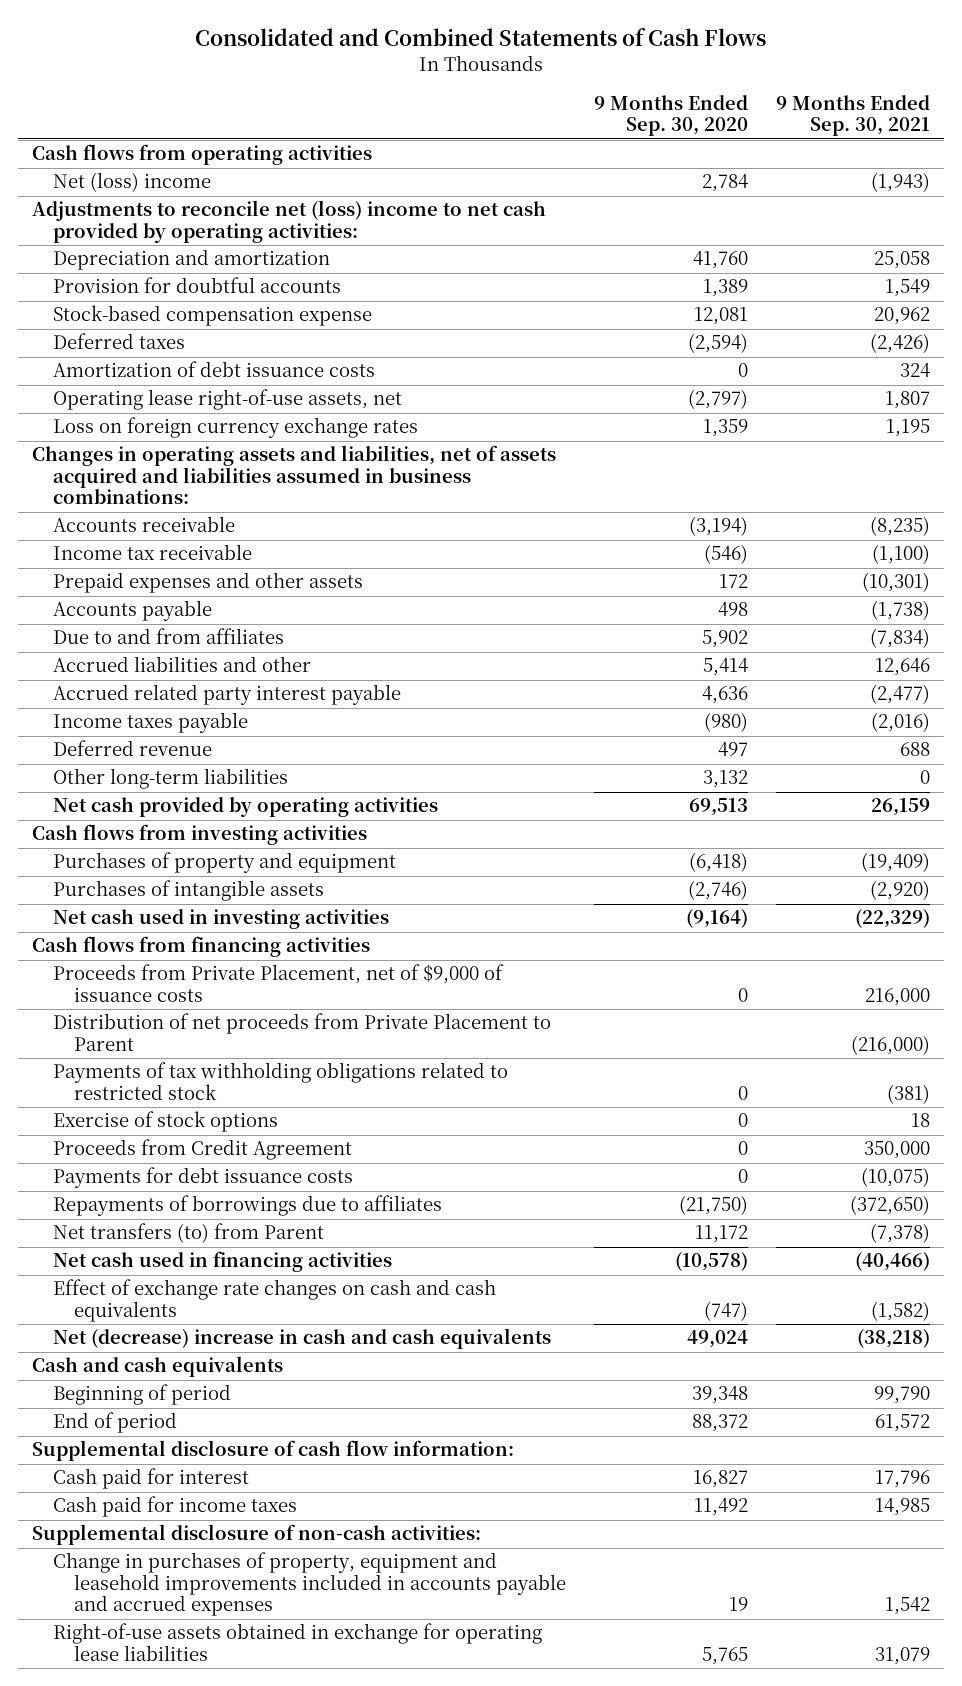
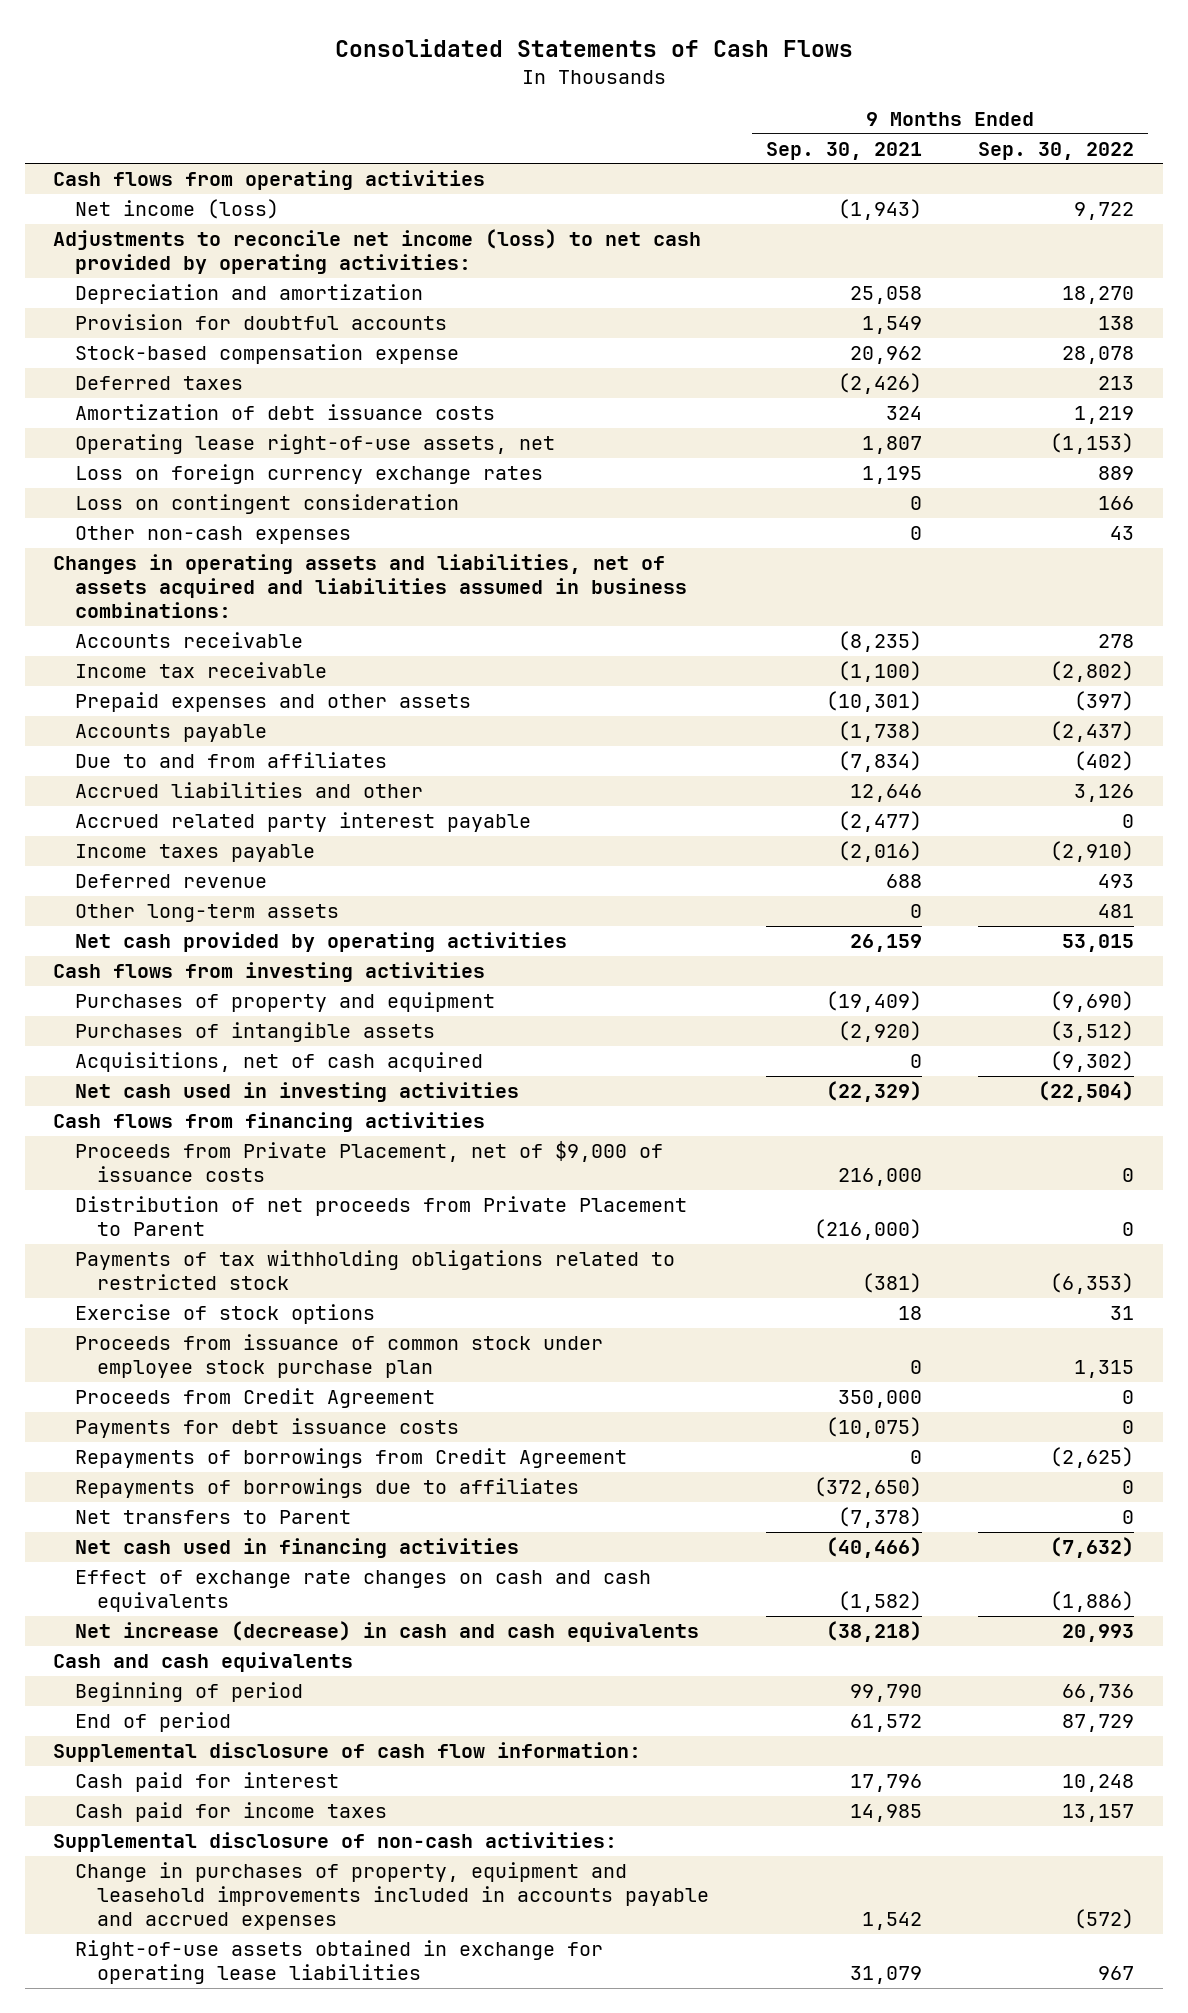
- Consolidated and Combined Statements of Cash Flows
+ Consolidated Statements of Cash Flows
- | 9 Months Ended Sep. 30, 2020 | 9 Months Ended Sep. 30, 2021
+ | 9 Months Ended Sep. 30, 2021 | 9 Months Ended Sep. 30, 2022
- Net (loss) income | 2,784 | (1,943)
- Adjustments to reconcile net (loss) income to net cash provided by operating activities:
+ Net income (loss) | (1,943) | 9,722
+ Adjustments to reconcile net income (loss) to net cash provided by operating activities:
+ Loss on contingent consideration | 0 | 166
+ Other non-cash expenses | 0 | 43
- Other long-term liabilities | 3,132 | 0
+ Other long-term assets | 0 | 481
+ Acquisitions, net of cash acquired | 0 | (9,302)
+ Proceeds from issuance of common stock under employee stock purchase plan | 0 | 1,315
+ Repayments of borrowings from Credit Agreement | 0 | (2,625)
- Net transfers (to) from Parent | 11,172 | (7,378)
+ Net transfers to Parent | (7,378) | 0
- Net (decrease) increase in cash and cash equivalents | 49,024 | (38,218)
+ Net increase (decrease) in cash and cash equivalents | (38,218) | 20,993

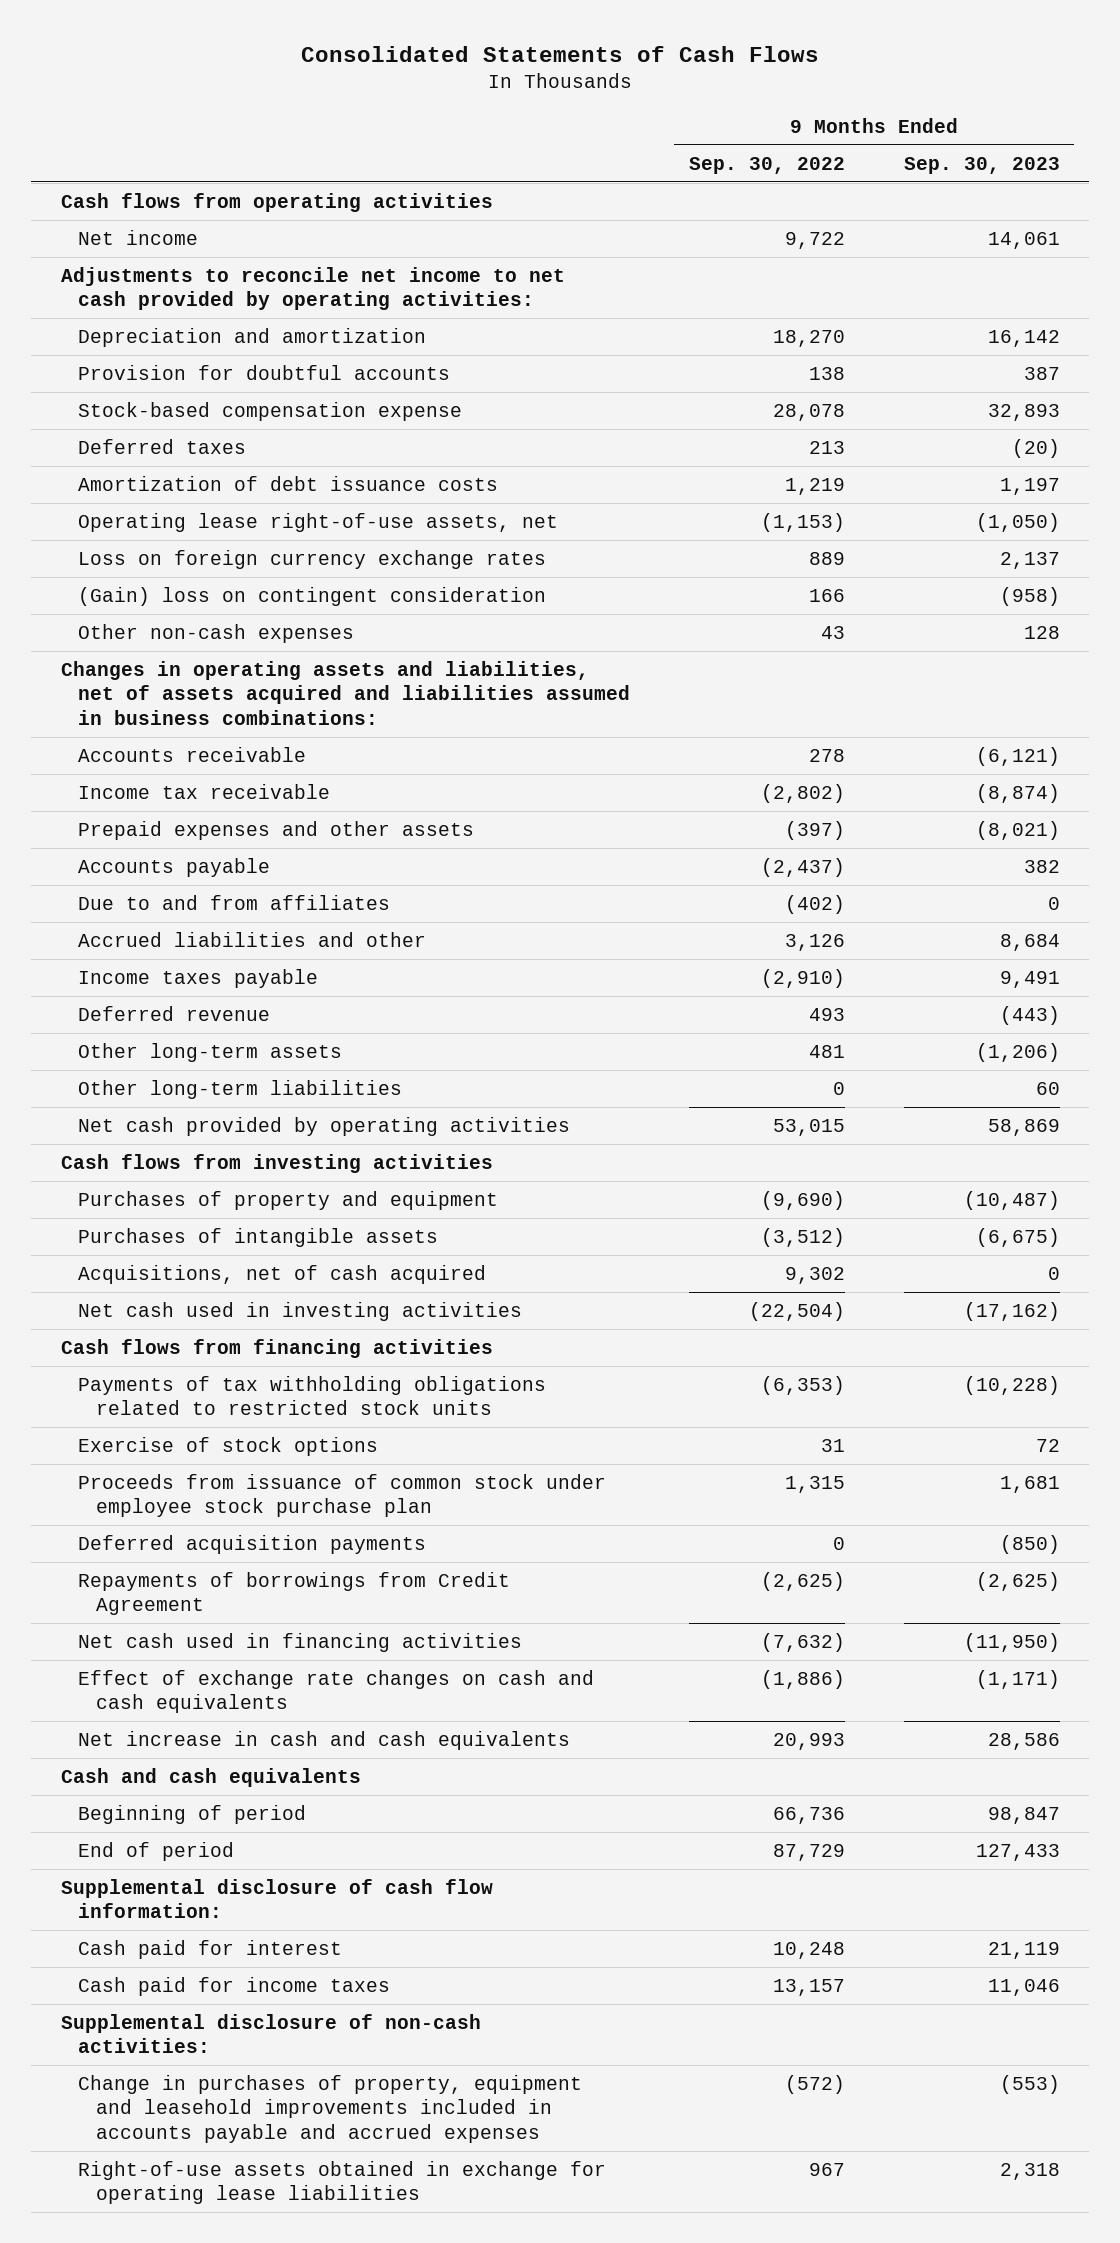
- | 9 Months Ended Sep. 30, 2021 | 9 Months Ended Sep. 30, 2022
+ | 9 Months Ended Sep. 30, 2022 | 9 Months Ended Sep. 30, 2023
- Net income (loss) | (1,943) | 9,722
- Adjustments to reconcile net income (loss) to net cash provided by operating activities:
+ Net income | 9,722 | 14,061
+ Adjustments to reconcile net income to net cash provided by operating activities:
- Loss on contingent consideration | 0 | 166
+ (Gain) loss on contingent consideration | 166 | (958)
- Accrued related party interest payable | (2,477) | 0
+ Other long-term liabilities | 0 | 60
- Acquisitions, net of cash acquired | 0 | (9,302)
+ Acquisitions, net of cash acquired | 9,302 | 0
- Proceeds from Private Placement, net of $9,000 of issuance costs | 216,000 | 0
- Distribution of net proceeds from Private Placement to Parent | (216,000) | 0
- Payments of tax withholding obligations related to restricted stock | (381) | (6,353)
+ Payments of tax withholding obligations related to restricted stock units | (6,353) | (10,228)
- Proceeds from Credit Agreement | 350,000 | 0
- Payments for debt issuance costs | (10,075) | 0
+ Deferred acquisition payments | 0 | (850)
- Repayments of borrowings due to affiliates | (372,650) | 0
- Net transfers to Parent | (7,378) | 0
- Net increase (decrease) in cash and cash equivalents | (38,218) | 20,993
+ Net increase in cash and cash equivalents | 20,993 | 28,586

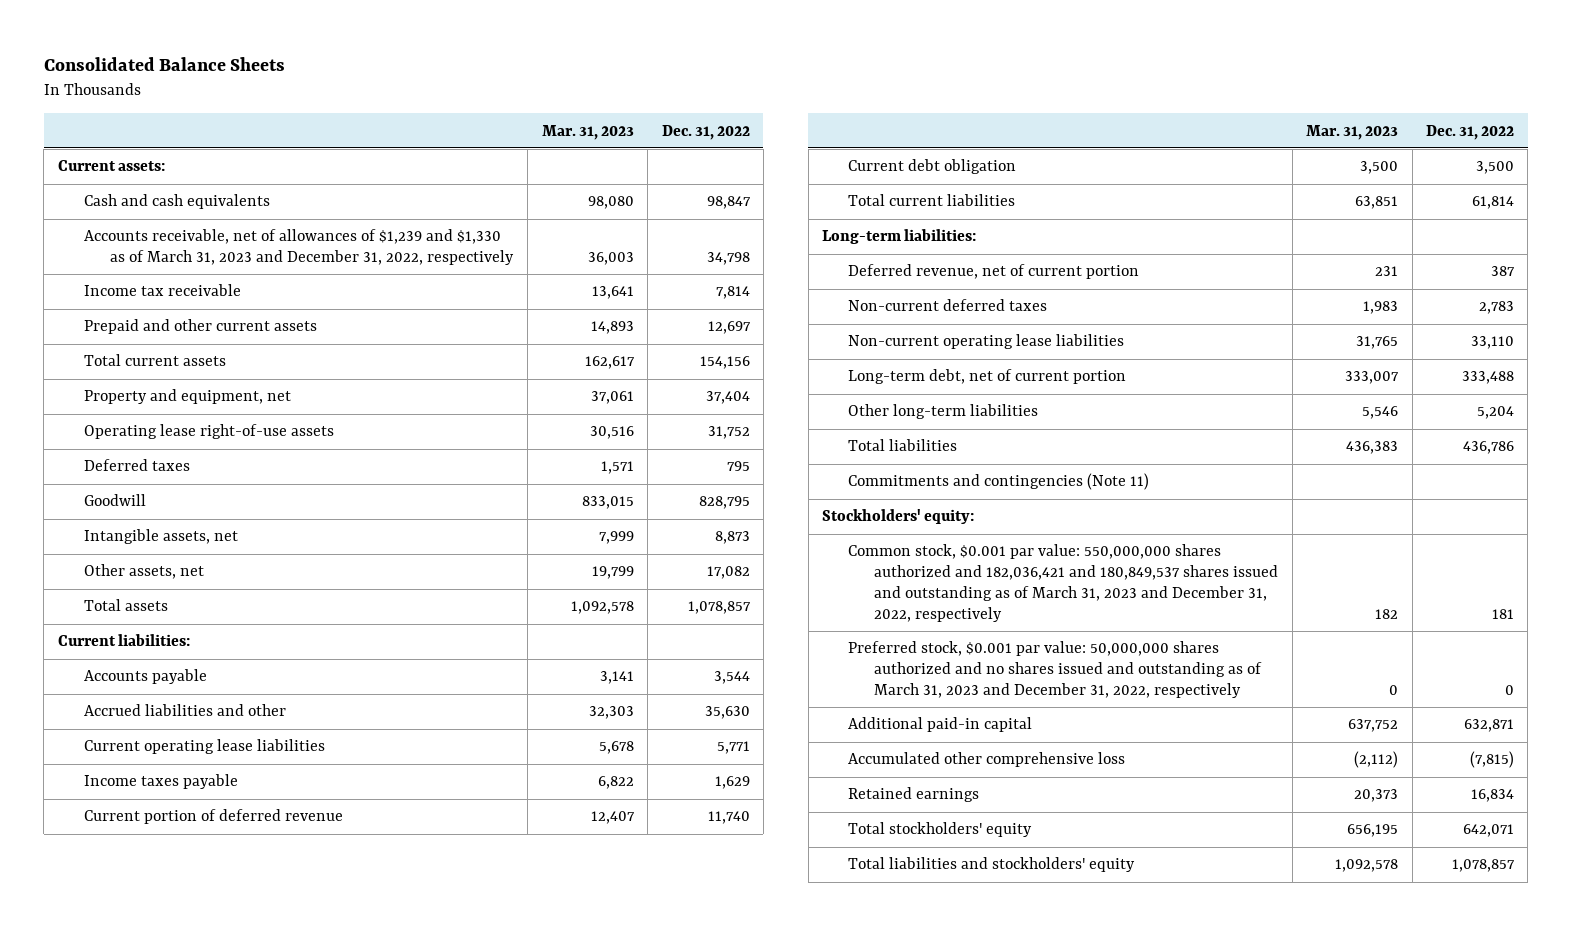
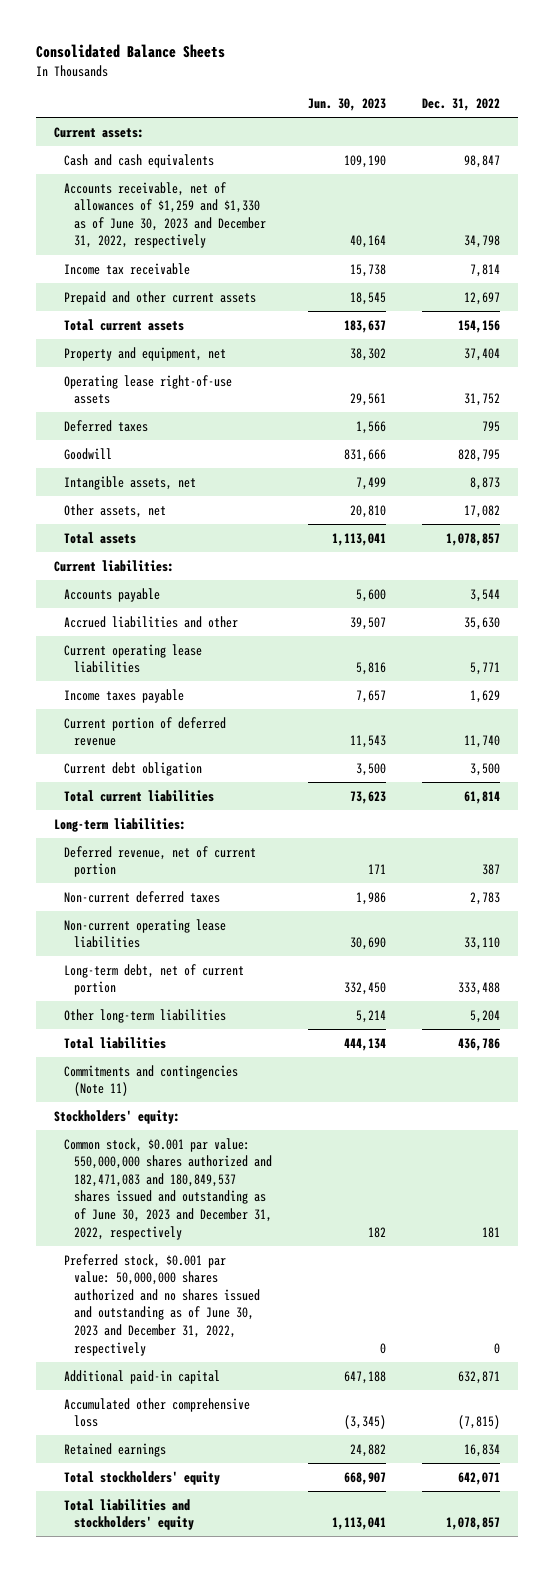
- | Mar. 31, 2023 | Dec. 31, 2022
+ | Jun. 30, 2023 | Dec. 31, 2022
- Accounts receivable, net of allowances of $1,239 and $1,330 as of March 31, 2023 and December 31, 2022, respectively | 36,003 | 34,798
+ Accounts receivable, net of allowances of $1,259 and $1,330 as of June 30, 2023 and December 31, 2022, respectively | 40,164 | 34,798
- Common stock, $0.001 par value: 550,000,000 shares authorized and 182,036,421 and 180,849,537 shares issued and outstanding as of March 31, 2023 and December 31, 2022, respectively | 182 | 181
- Preferred stock, $0.001 par value: 50,000,000 shares authorized and no shares issued and outstanding as of March 31, 2023 and December 31, 2022, respectively | 0 | 0
+ Common stock, $0.001 par value: 550,000,000 shares authorized and 182,471,083 and 180,849,537 shares issued and outstanding as of June 30, 2023 and December 31, 2022, respectively | 182 | 181
+ Preferred stock, $0.001 par value: 50,000,000 shares authorized and no shares issued and outstanding as of June 30, 2023 and December 31, 2022, respectively | 0 | 0

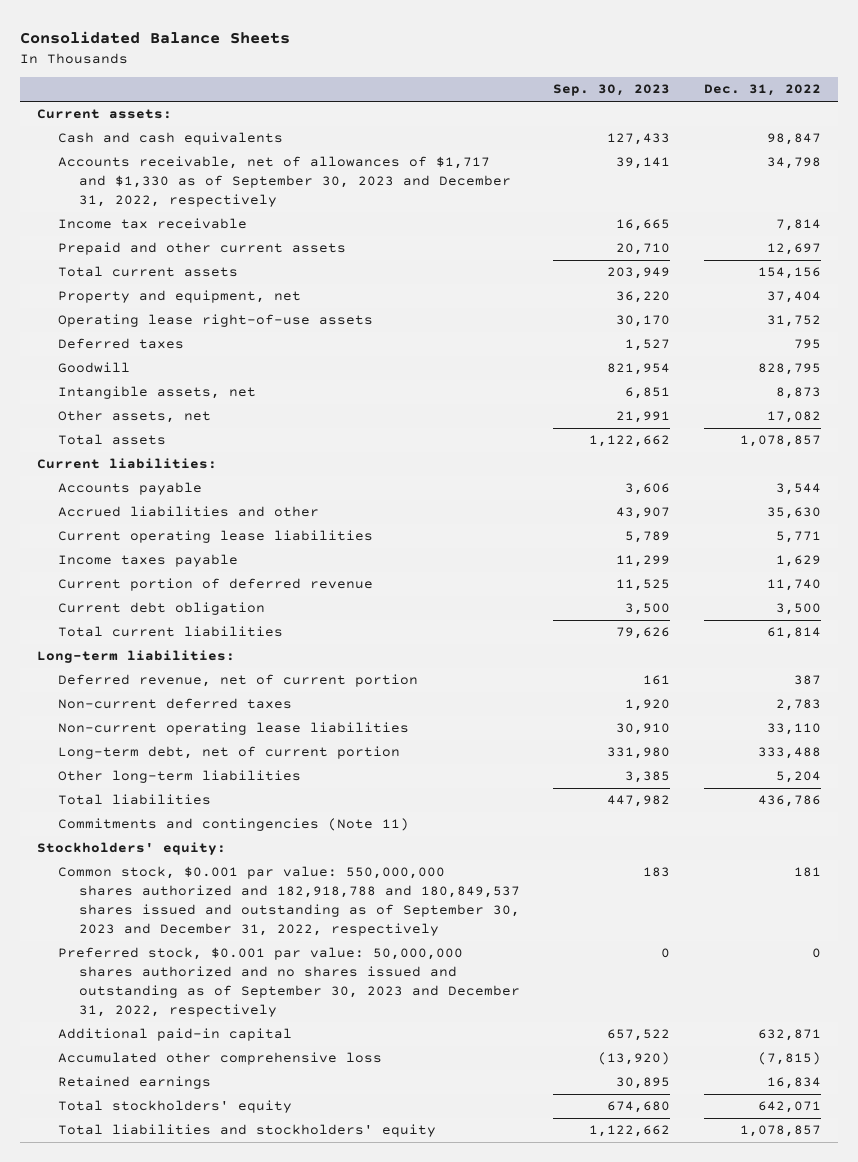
- | Jun. 30, 2023 | Dec. 31, 2022
+ | Sep. 30, 2023 | Dec. 31, 2022
- Accounts receivable, net of allowances of $1,259 and $1,330 as of June 30, 2023 and December 31, 2022, respectively | 40,164 | 34,798
+ Accounts receivable, net of allowances of $1,717 and $1,330 as of September 30, 2023 and December 31, 2022, respectively | 39,141 | 34,798
- Common stock, $0.001 par value: 550,000,000 shares authorized and 182,471,083 and 180,849,537 shares issued and outstanding as of June 30, 2023 and December 31, 2022, respectively | 182 | 181
- Preferred stock, $0.001 par value: 50,000,000 shares authorized and no shares issued and outstanding as of June 30, 2023 and December 31, 2022, respectively | 0 | 0
+ Common stock, $0.001 par value: 550,000,000 shares authorized and 182,918,788 and 180,849,537 shares issued and outstanding as of September 30, 2023 and December 31, 2022, respectively | 183 | 181
+ Preferred stock, $0.001 par value: 50,000,000 shares authorized and no shares issued and outstanding as of September 30, 2023 and December 31, 2022, respectively | 0 | 0

